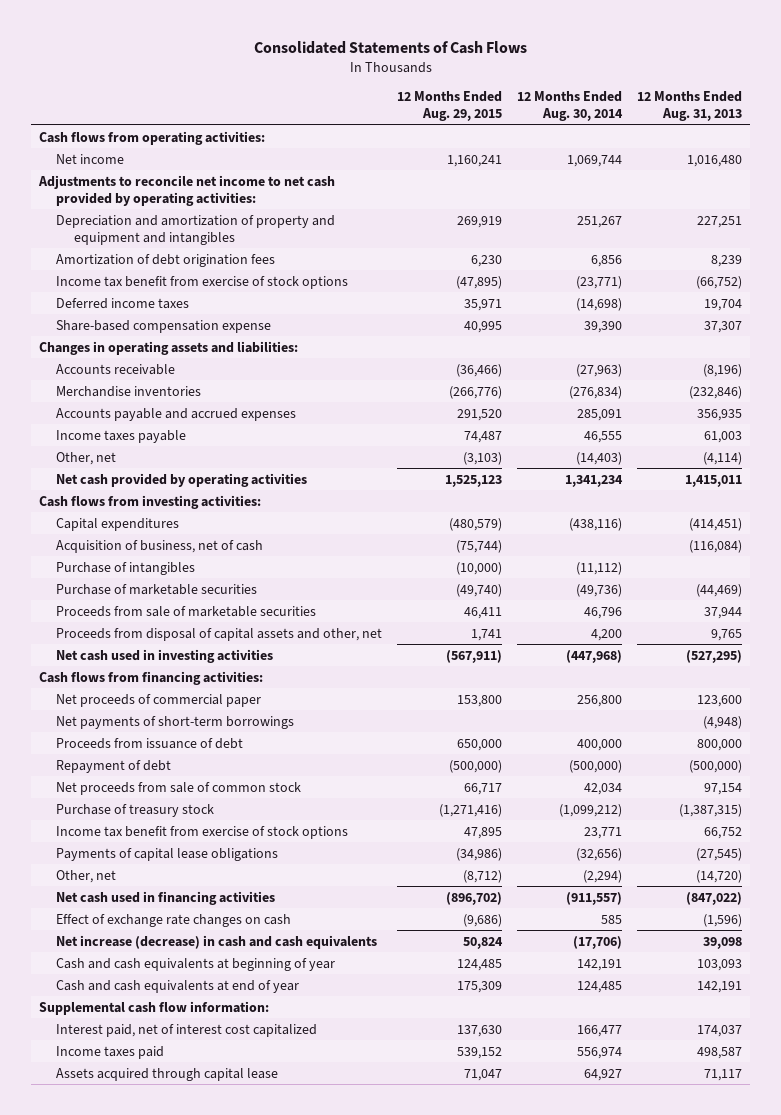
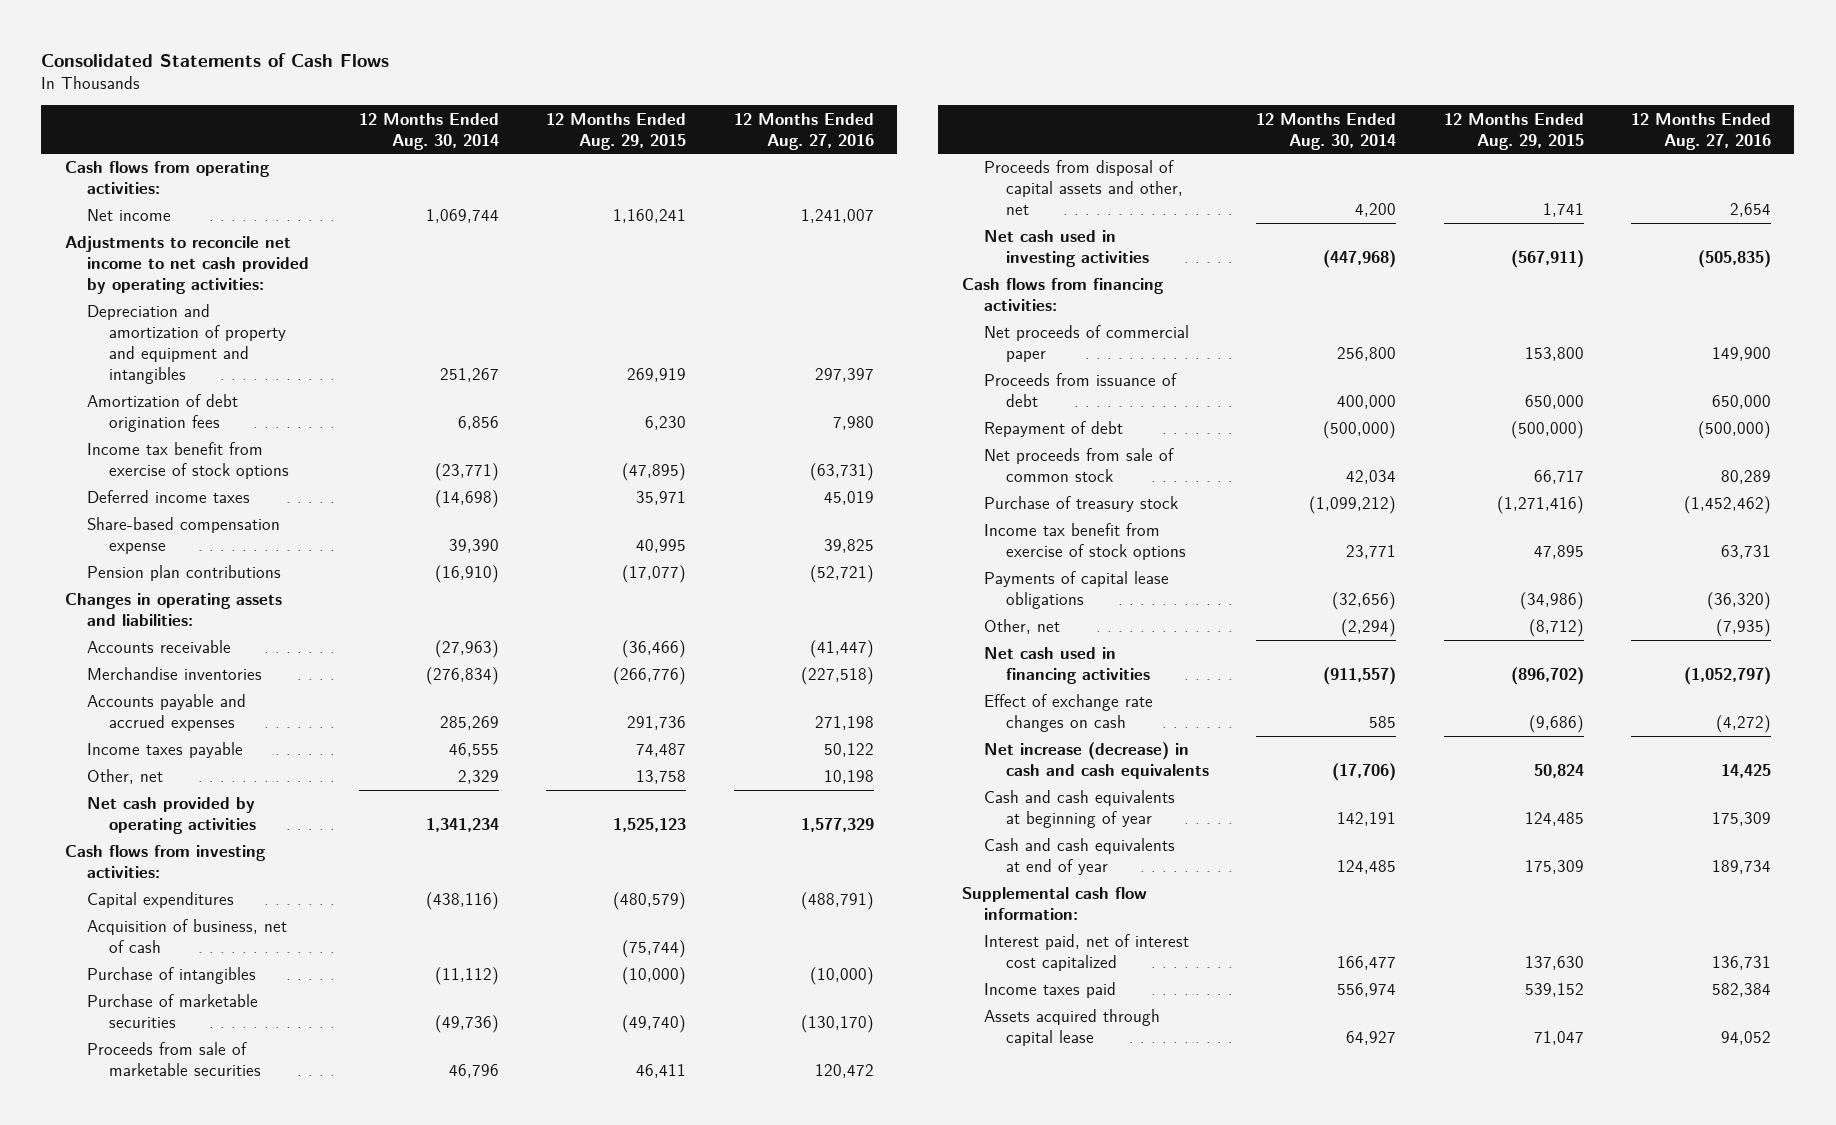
- | 12 Months Ended Aug. 29, 2015 | 12 Months Ended Aug. 30, 2014 | 12 Months Ended Aug. 31, 2013
+ | 12 Months Ended Aug. 30, 2014 | 12 Months Ended Aug. 29, 2015 | 12 Months Ended Aug. 27, 2016
+ Pension plan contributions | (16,910) | (17,077) | (52,721)
- Accounts payable and accrued expenses | 291,520 | 285,091 | 356,935
+ Accounts payable and accrued expenses | 285,269 | 291,736 | 271,198
- Other, net | (3,103) | (14,403) | (4,114)
+ Other, net | 2,329 | 13,758 | 10,198
- Net payments of short-term borrowings | | | (4,948)

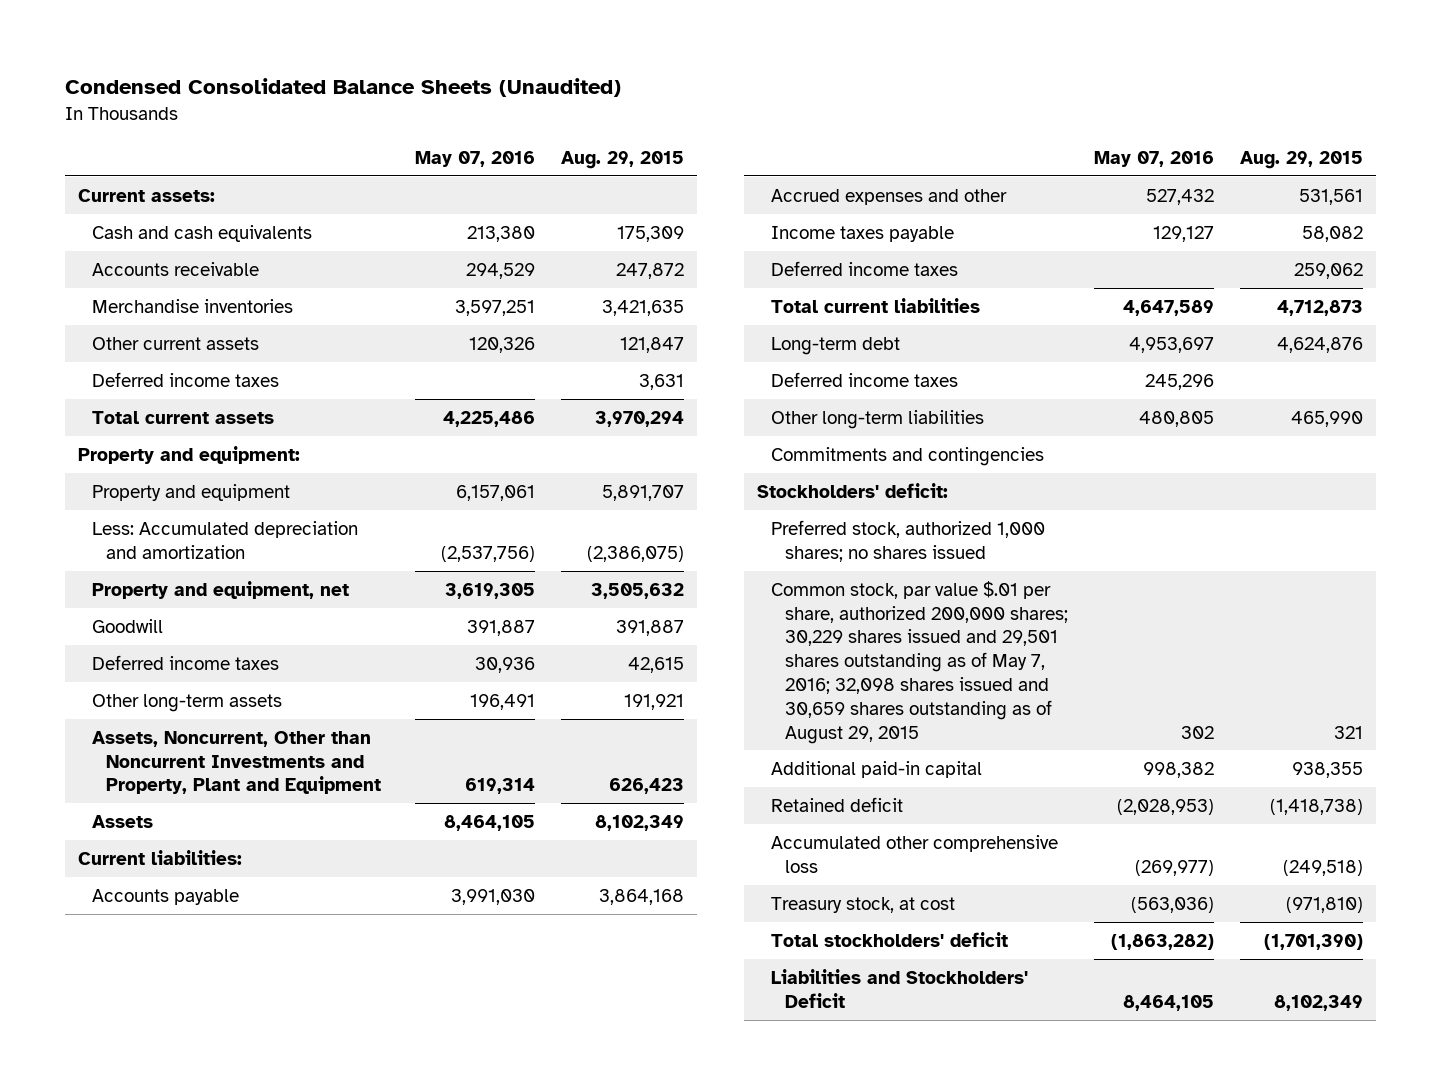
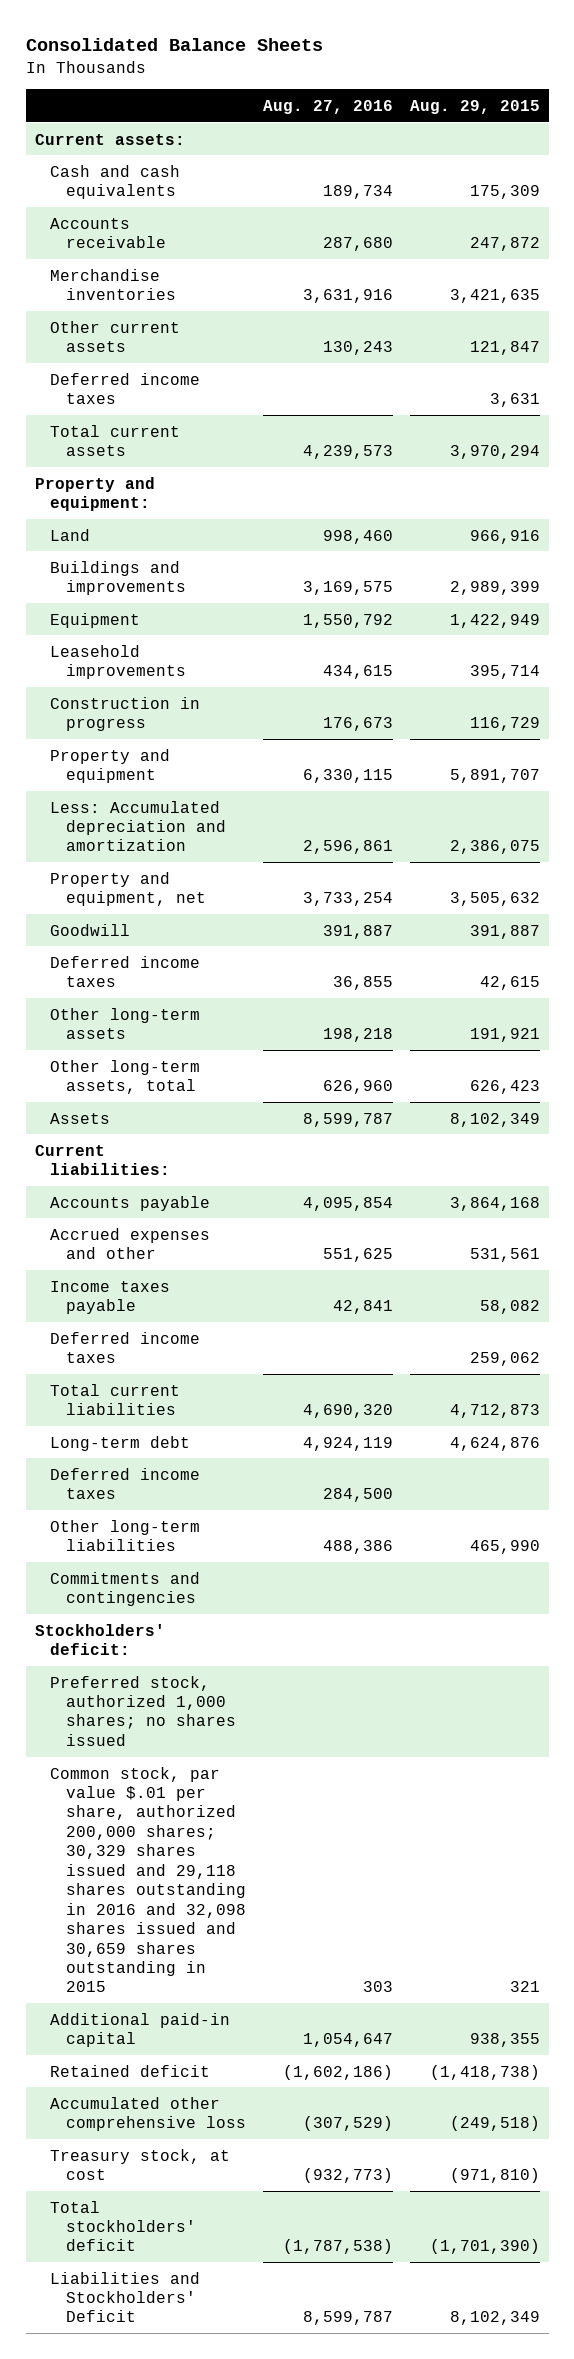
- Condensed Consolidated Balance Sheets (Unaudited)
+ Consolidated Balance Sheets
- | May 07, 2016 | Aug. 29, 2015
+ | Aug. 27, 2016 | Aug. 29, 2015
+ Land | 998,460 | 966,916
+ Buildings and improvements | 3,169,575 | 2,989,399
+ Equipment | 1,550,792 | 1,422,949
+ Leasehold improvements | 434,615 | 395,714
+ Construction in progress | 176,673 | 116,729
- Less: Accumulated depreciation and amortization | (2,537,756) | (2,386,075)
+ Less: Accumulated depreciation and amortization | 2,596,861 | 2,386,075
- Assets, Noncurrent, Other than Noncurrent Investments and Property, Plant and Equipment | 619,314 | 626,423
+ Other long-term assets, total | 626,960 | 626,423
- Common stock, par value $.01 per share, authorized 200,000 shares; 30,229 shares issued and 29,501 shares outstanding as of May 7, 2016; 32,098 shares issued and 30,659 shares outstanding as of August 29, 2015 | 302 | 321
+ Common stock, par value $.01 per share, authorized 200,000 shares; 30,329 shares issued and 29,118 shares outstanding in 2016 and 32,098 shares issued and 30,659 shares outstanding in 2015 | 303 | 321

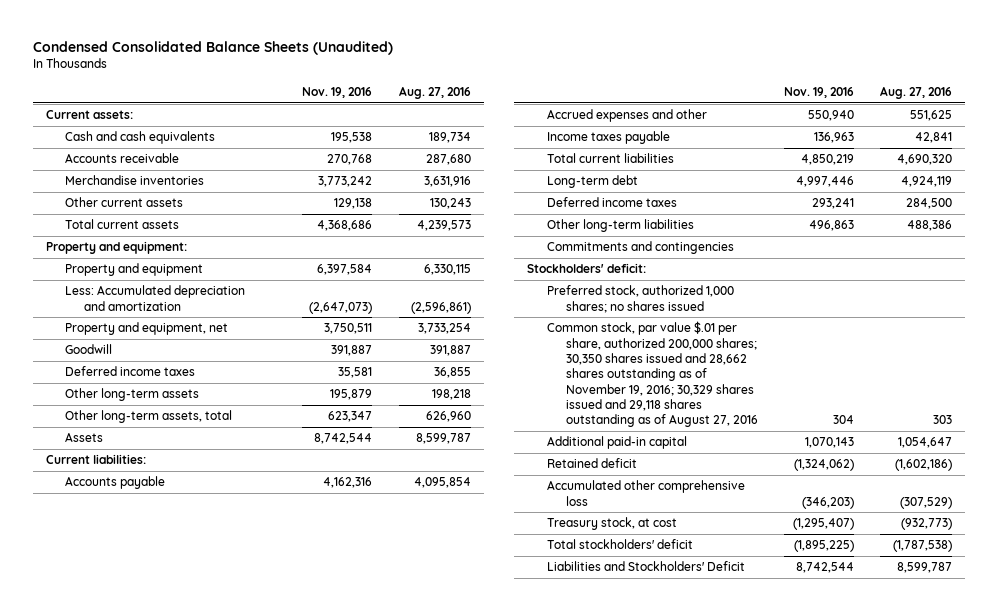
- Consolidated Balance Sheets
+ Condensed Consolidated Balance Sheets (Unaudited)
- | Aug. 27, 2016 | Aug. 29, 2015
+ | Nov. 19, 2016 | Aug. 27, 2016
- Deferred income taxes | | 3,631
- Land | 998,460 | 966,916
- Buildings and improvements | 3,169,575 | 2,989,399
- Equipment | 1,550,792 | 1,422,949
- Leasehold improvements | 434,615 | 395,714
- Construction in progress | 176,673 | 116,729
- Less: Accumulated depreciation and amortization | 2,596,861 | 2,386,075
+ Less: Accumulated depreciation and amortization | (2,647,073) | (2,596,861)
- Deferred income taxes | | 259,062
- Common stock, par value $.01 per share, authorized 200,000 shares; 30,329 shares issued and 29,118 shares outstanding in 2016 and 32,098 shares issued and 30,659 shares outstanding in 2015 | 303 | 321
+ Common stock, par value $.01 per share, authorized 200,000 shares; 30,350 shares issued and 28,662 shares outstanding as of November 19, 2016; 30,329 shares issued and 29,118 shares outstanding as of August 27, 2016 | 304 | 303

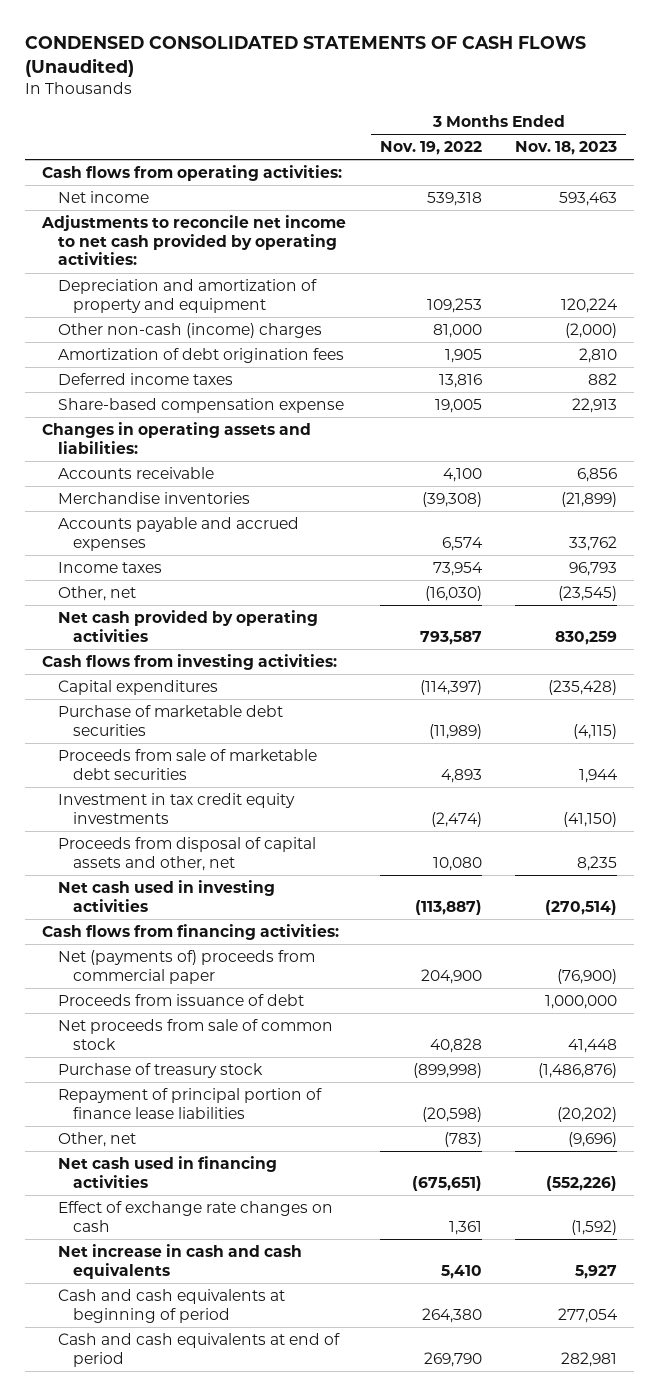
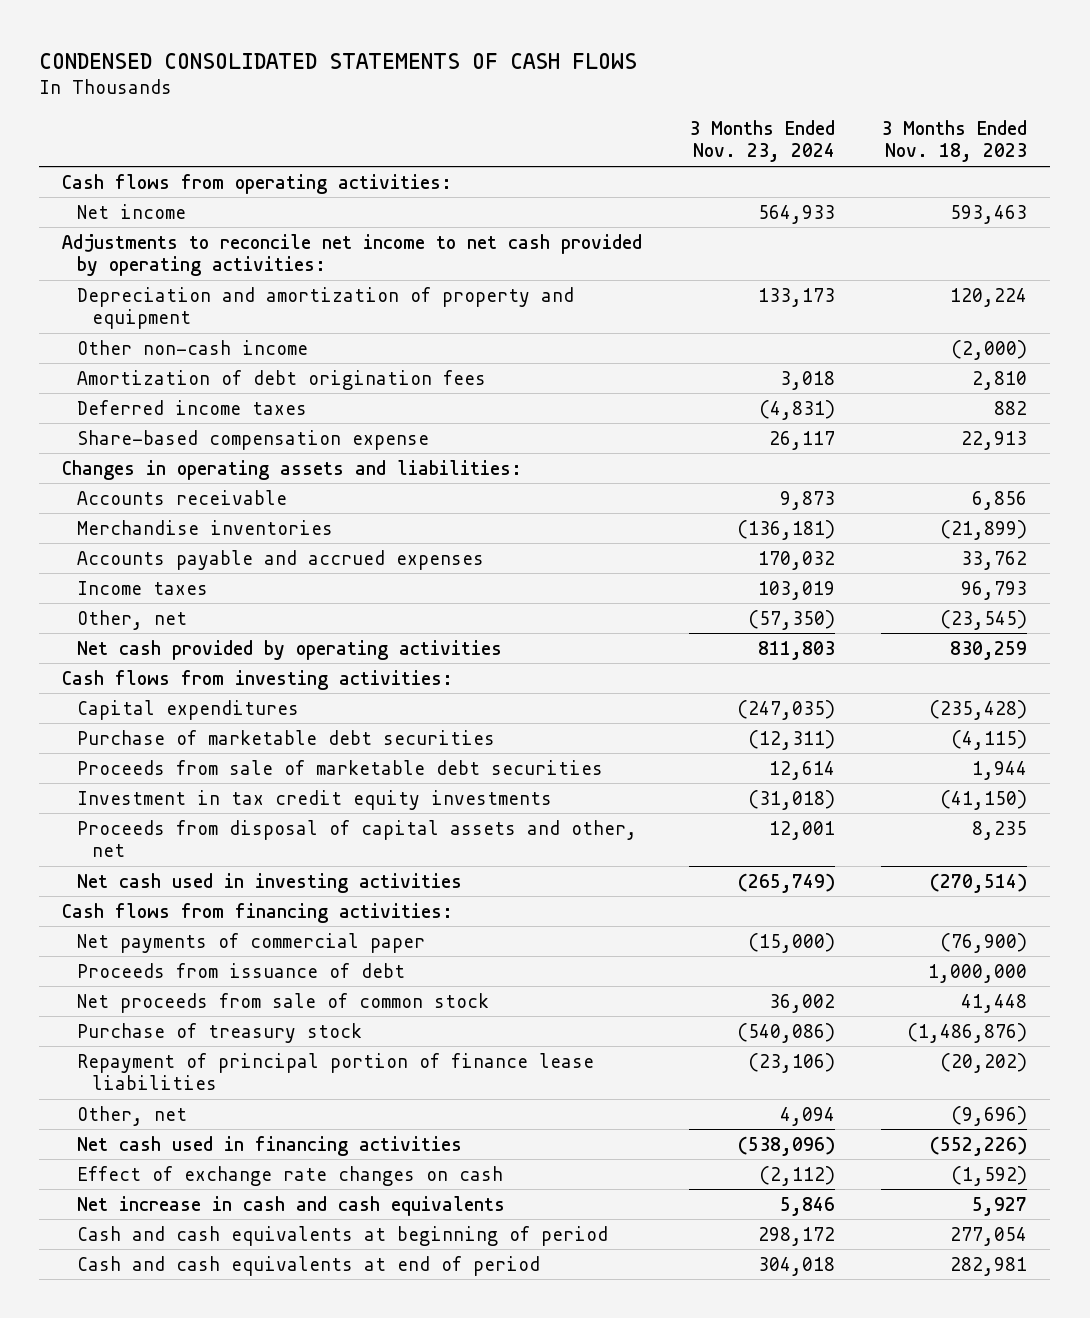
- CONDENSED CONSOLIDATED STATEMENTS OF CASH FLOWS (Unaudited)
+ CONDENSED CONSOLIDATED STATEMENTS OF CASH FLOWS
- | 3 Months Ended Nov. 19, 2022 | 3 Months Ended Nov. 18, 2023
+ | 3 Months Ended Nov. 23, 2024 | 3 Months Ended Nov. 18, 2023
- Other non-cash (income) charges | 81,000 | (2,000)
+ Other non-cash income | | (2,000)
- Net (payments of) proceeds from commercial paper | 204,900 | (76,900)
+ Net payments of commercial paper | (15,000) | (76,900)

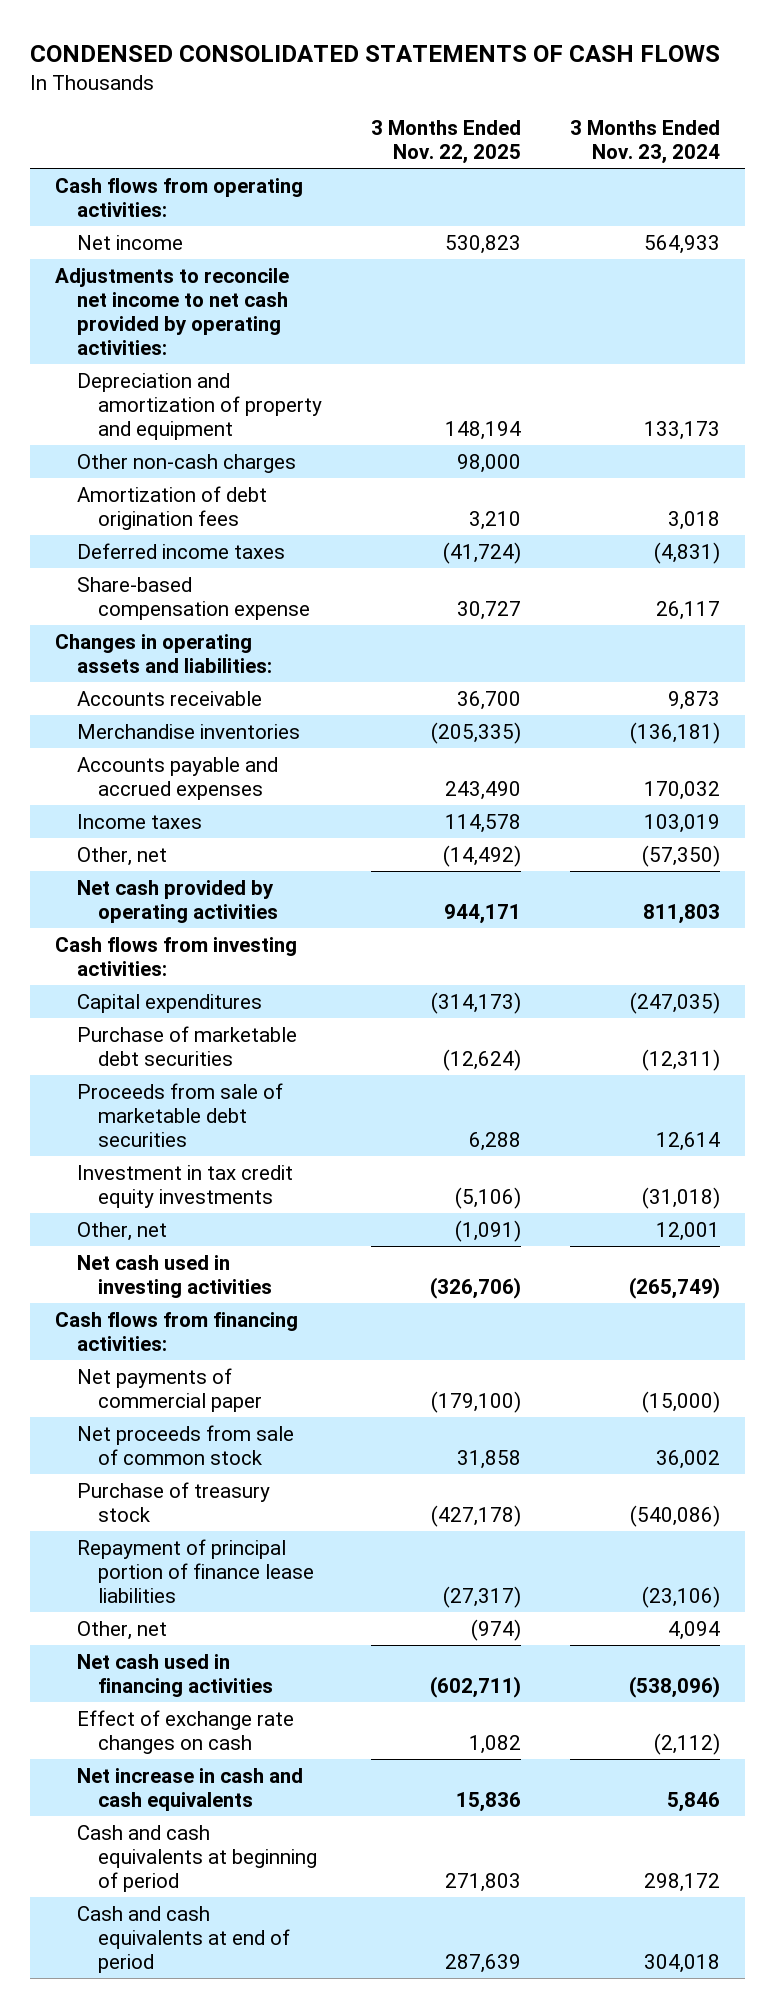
- | 3 Months Ended Nov. 23, 2024 | 3 Months Ended Nov. 18, 2023
+ | 3 Months Ended Nov. 22, 2025 | 3 Months Ended Nov. 23, 2024
- Other non-cash income | | (2,000)
+ Other non-cash charges | 98,000 |
- Proceeds from disposal of capital assets and other, net | 12,001 | 8,235
+ Other, net | (1,091) | 12,001
- Proceeds from issuance of debt | | 1,000,000

